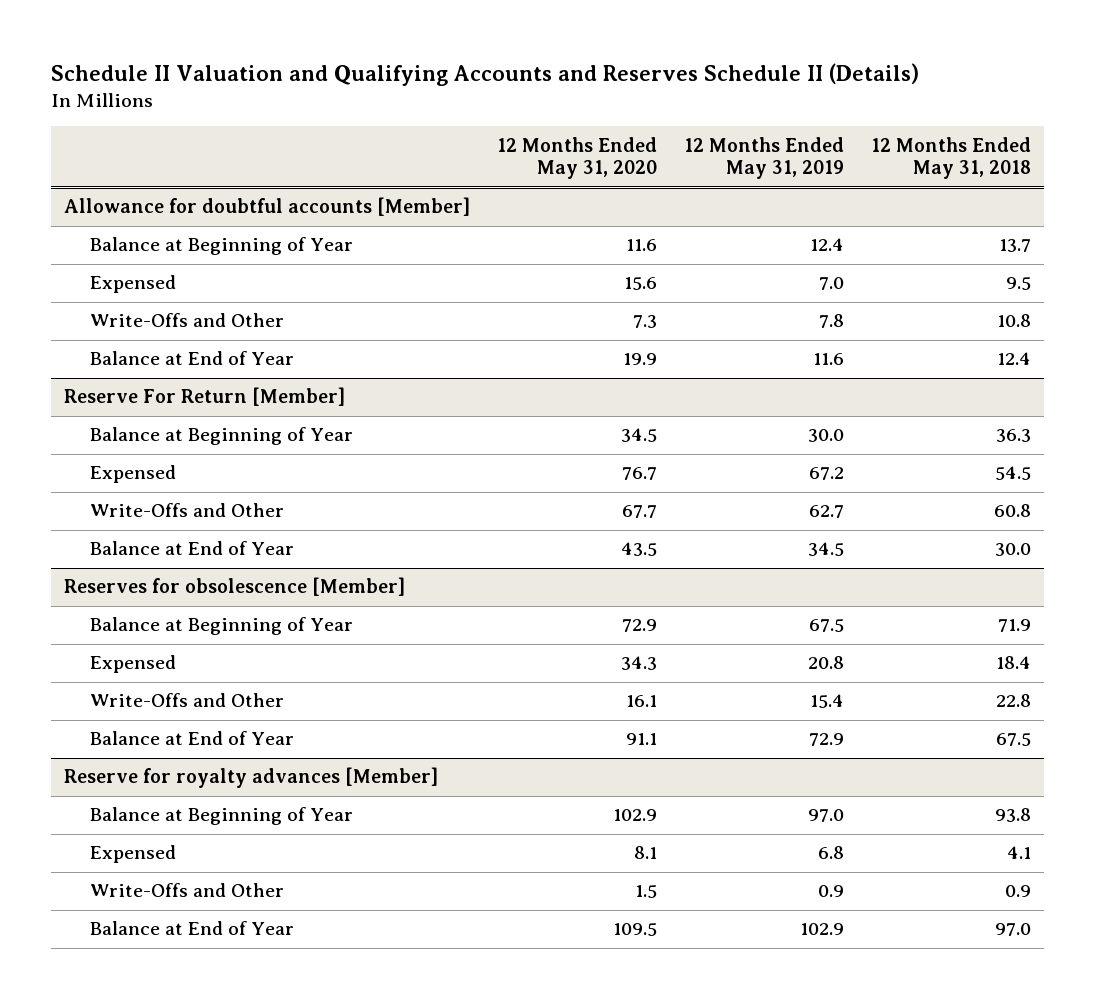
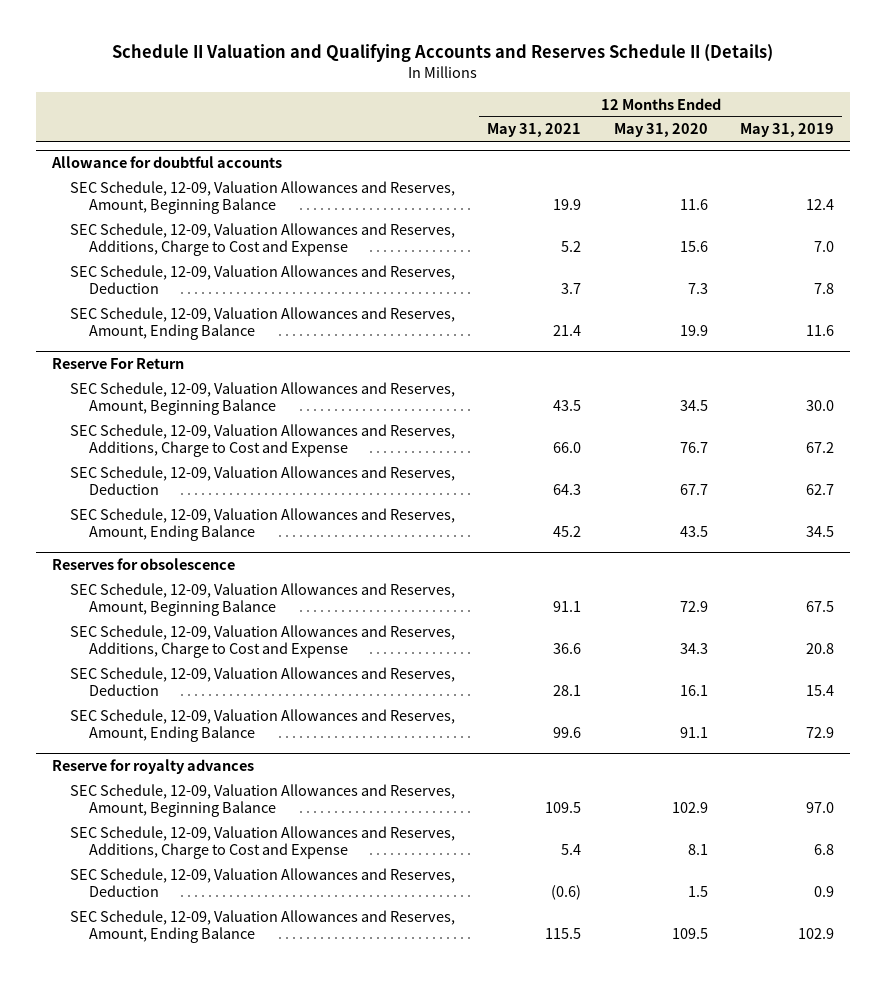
- | 12 Months Ended May 31, 2020 | 12 Months Ended May 31, 2019 | 12 Months Ended May 31, 2018
+ | 12 Months Ended May 31, 2021 | 12 Months Ended May 31, 2020 | 12 Months Ended May 31, 2019
- Allowance for doubtful accounts [Member]
- Balance at Beginning of Year | 11.6 | 12.4 | 13.7
- Expensed | 15.6 | 7.0 | 9.5
- Write-Offs and Other | 7.3 | 7.8 | 10.8
- Balance at End of Year | 19.9 | 11.6 | 12.4
- Reserve For Return [Member]
- Balance at Beginning of Year | 34.5 | 30.0 | 36.3
- Expensed | 76.7 | 67.2 | 54.5
- Write-Offs and Other | 67.7 | 62.7 | 60.8
- Balance at End of Year | 43.5 | 34.5 | 30.0
- Reserves for obsolescence [Member]
- Balance at Beginning of Year | 72.9 | 67.5 | 71.9
- Expensed | 34.3 | 20.8 | 18.4
- Write-Offs and Other | 16.1 | 15.4 | 22.8
- Balance at End of Year | 91.1 | 72.9 | 67.5
- Reserve for royalty advances [Member]
- Balance at Beginning of Year | 102.9 | 97.0 | 93.8
- Expensed | 8.1 | 6.8 | 4.1
- Write-Offs and Other | 1.5 | 0.9 | 0.9
- Balance at End of Year | 109.5 | 102.9 | 97.0
+ Allowance for doubtful accounts
+ SEC Schedule, 12-09, Valuation Allowances and Reserves, Amount, Beginning Balance | 19.9 | 11.6 | 12.4
+ SEC Schedule, 12-09, Valuation Allowances and Reserves, Additions, Charge to Cost and Expense | 5.2 | 15.6 | 7.0
+ SEC Schedule, 12-09, Valuation Allowances and Reserves, Deduction | 3.7 | 7.3 | 7.8
+ SEC Schedule, 12-09, Valuation Allowances and Reserves, Amount, Ending Balance | 21.4 | 19.9 | 11.6
+ Reserve For Return
+ SEC Schedule, 12-09, Valuation Allowances and Reserves, Amount, Beginning Balance | 43.5 | 34.5 | 30.0
+ SEC Schedule, 12-09, Valuation Allowances and Reserves, Additions, Charge to Cost and Expense | 66.0 | 76.7 | 67.2
+ SEC Schedule, 12-09, Valuation Allowances and Reserves, Deduction | 64.3 | 67.7 | 62.7
+ SEC Schedule, 12-09, Valuation Allowances and Reserves, Amount, Ending Balance | 45.2 | 43.5 | 34.5
+ Reserves for obsolescence
+ SEC Schedule, 12-09, Valuation Allowances and Reserves, Amount, Beginning Balance | 91.1 | 72.9 | 67.5
+ SEC Schedule, 12-09, Valuation Allowances and Reserves, Additions, Charge to Cost and Expense | 36.6 | 34.3 | 20.8
+ SEC Schedule, 12-09, Valuation Allowances and Reserves, Deduction | 28.1 | 16.1 | 15.4
+ SEC Schedule, 12-09, Valuation Allowances and Reserves, Amount, Ending Balance | 99.6 | 91.1 | 72.9
+ Reserve for royalty advances
+ SEC Schedule, 12-09, Valuation Allowances and Reserves, Amount, Beginning Balance | 109.5 | 102.9 | 97.0
+ SEC Schedule, 12-09, Valuation Allowances and Reserves, Additions, Charge to Cost and Expense | 5.4 | 8.1 | 6.8
+ SEC Schedule, 12-09, Valuation Allowances and Reserves, Deduction | (0.6) | 1.5 | 0.9
+ SEC Schedule, 12-09, Valuation Allowances and Reserves, Amount, Ending Balance | 115.5 | 109.5 | 102.9

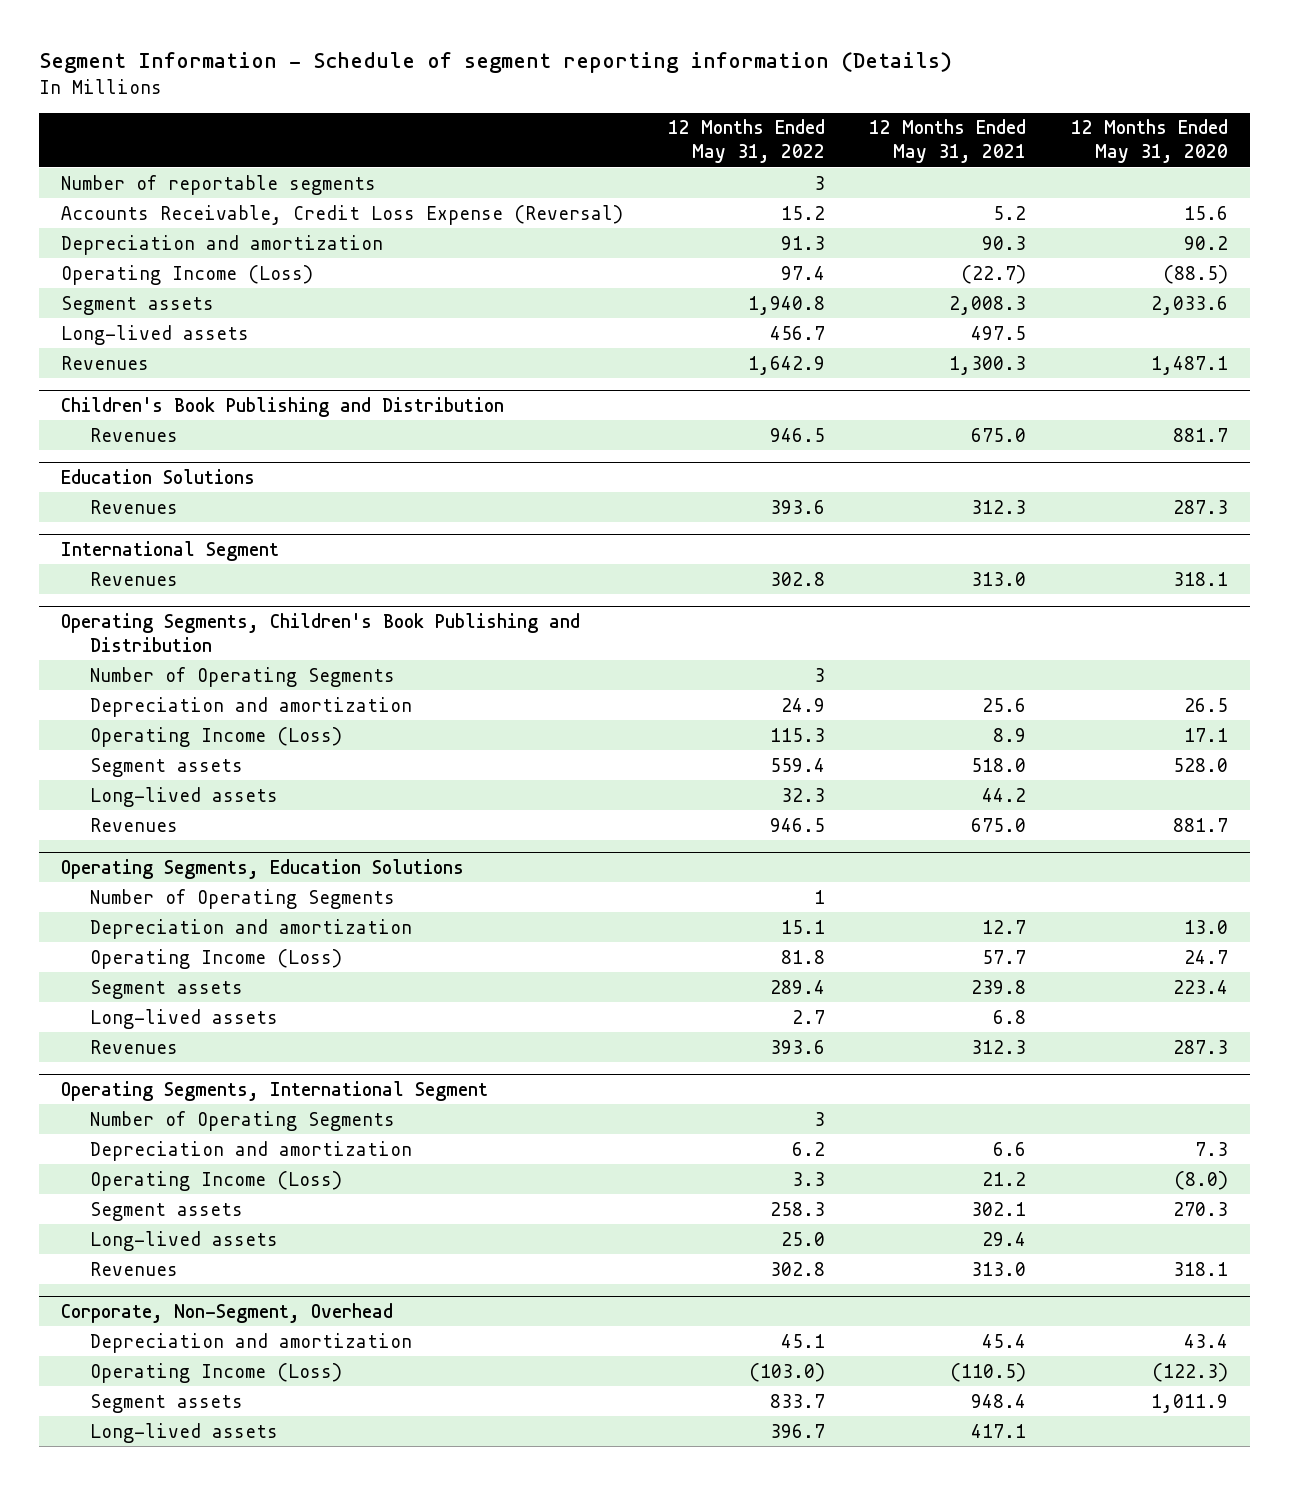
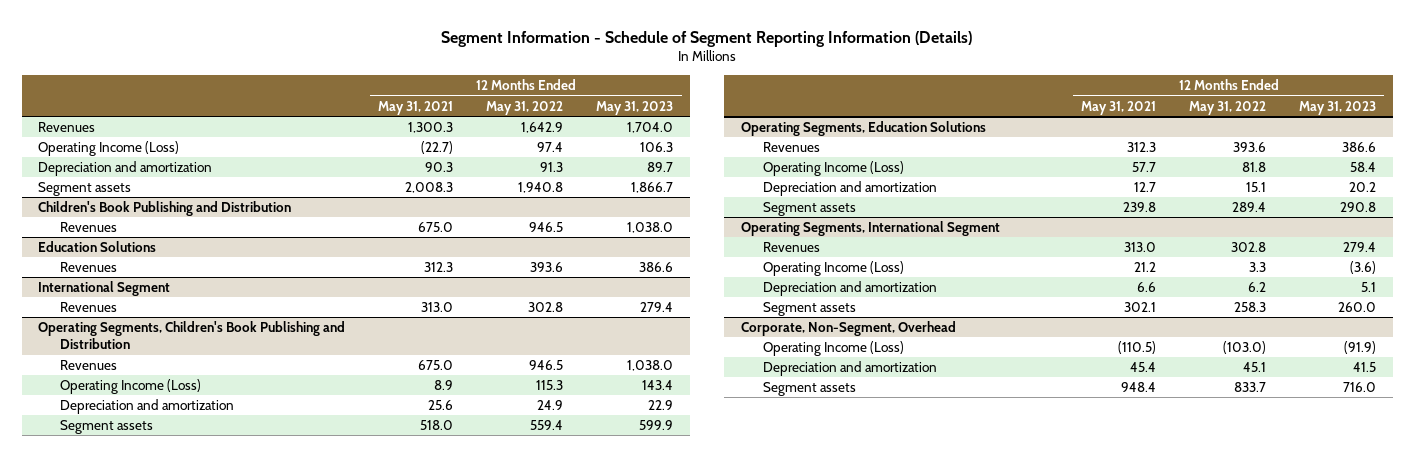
- Segment Information - Schedule of segment reporting information (Details)
+ Segment Information - Schedule of Segment Reporting Information (Details)
- | 12 Months Ended May 31, 2022 | 12 Months Ended May 31, 2021 | 12 Months Ended May 31, 2020
+ | 12 Months Ended May 31, 2021 | 12 Months Ended May 31, 2022 | 12 Months Ended May 31, 2023
- Number of reportable segments | 3 | |
- Accounts Receivable, Credit Loss Expense (Reversal) | 15.2 | 5.2 | 15.6
moved up: Revenues | 1,300.3 | 1,642.9 | 1,704.0
moved down: Depreciation and amortization | 90.3 | 91.3 | 89.7
- Long-lived assets | 456.7 | 497.5 |
@ Operating Segments, Children's Book Publishing and Distribution
- Number of Operating Segments | 3 | |
moved up: Revenues | 675.0 | 946.5 | 1,038.0
moved down: Depreciation and amortization | 25.6 | 24.9 | 22.9
- Long-lived assets | 32.3 | 44.2 |
@ Operating Segments, Education Solutions
- Number of Operating Segments | 1 | |
moved up: Revenues | 312.3 | 393.6 | 386.6
moved down: Depreciation and amortization | 12.7 | 15.1 | 20.2
- Long-lived assets | 2.7 | 6.8 |
@ Operating Segments, International Segment
- Number of Operating Segments | 3 | |
moved up: Revenues | 313.0 | 302.8 | 279.4
moved down: Depreciation and amortization | 6.6 | 6.2 | 5.1
- Long-lived assets | 25.0 | 29.4 |
@ Corporate, Non-Segment, Overhead
moved down: Depreciation and amortization | 45.4 | 45.1 | 41.5
- Long-lived assets | 396.7 | 417.1 |

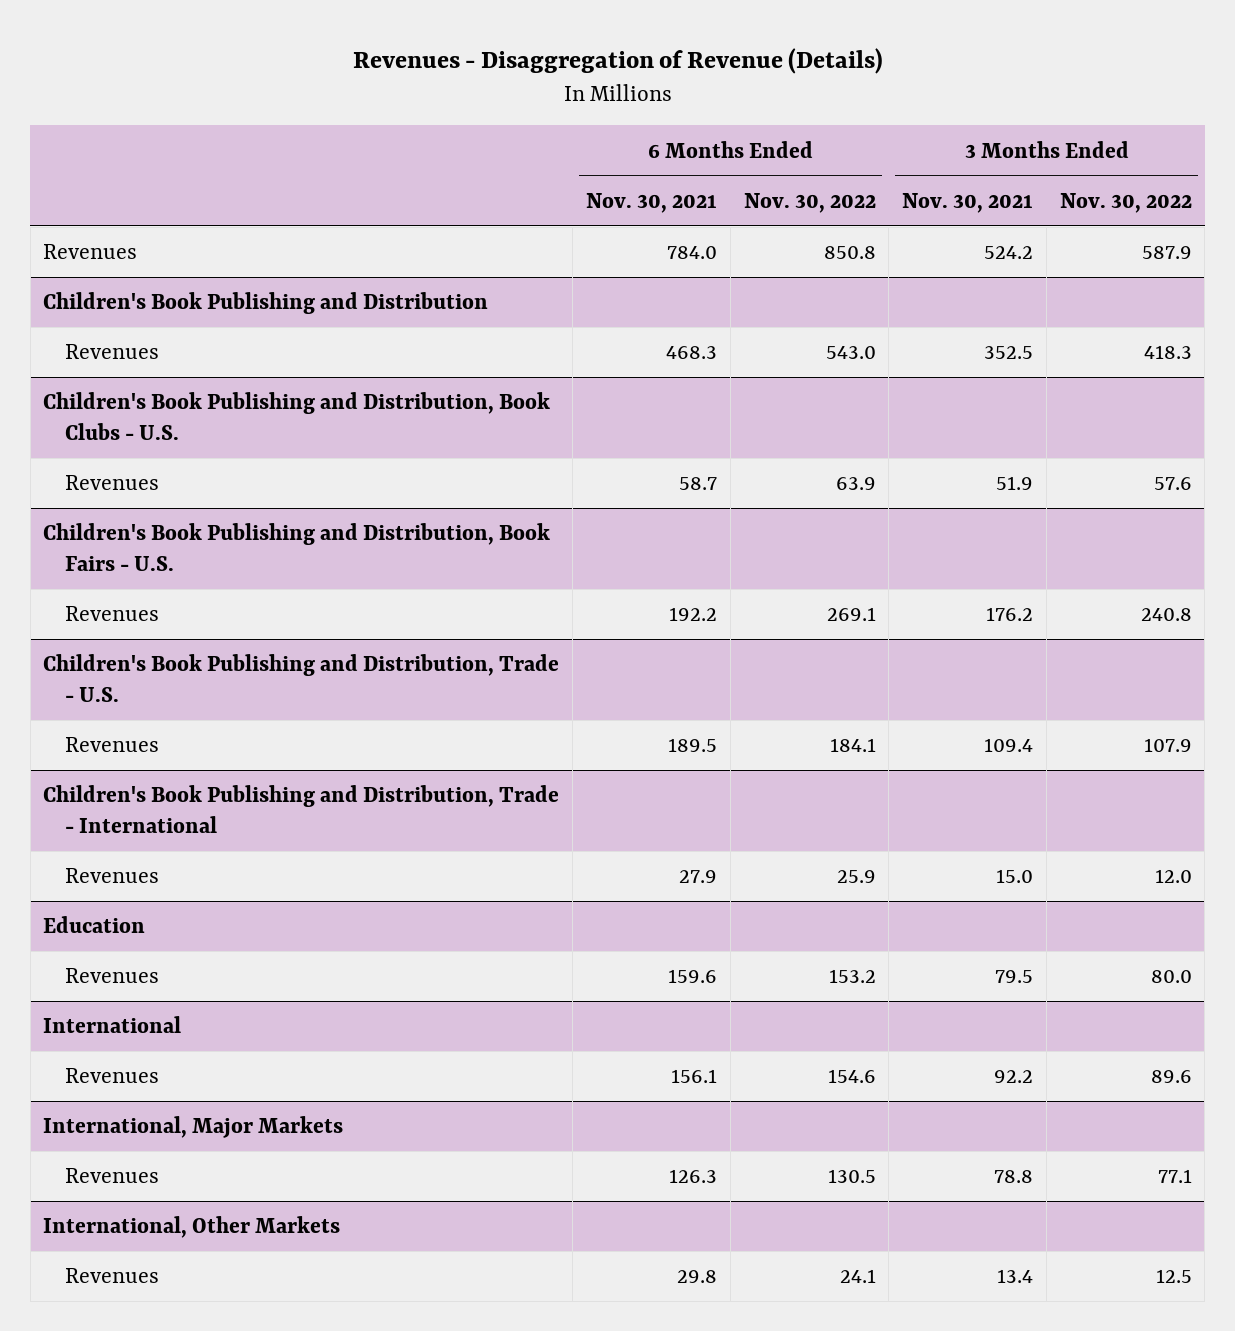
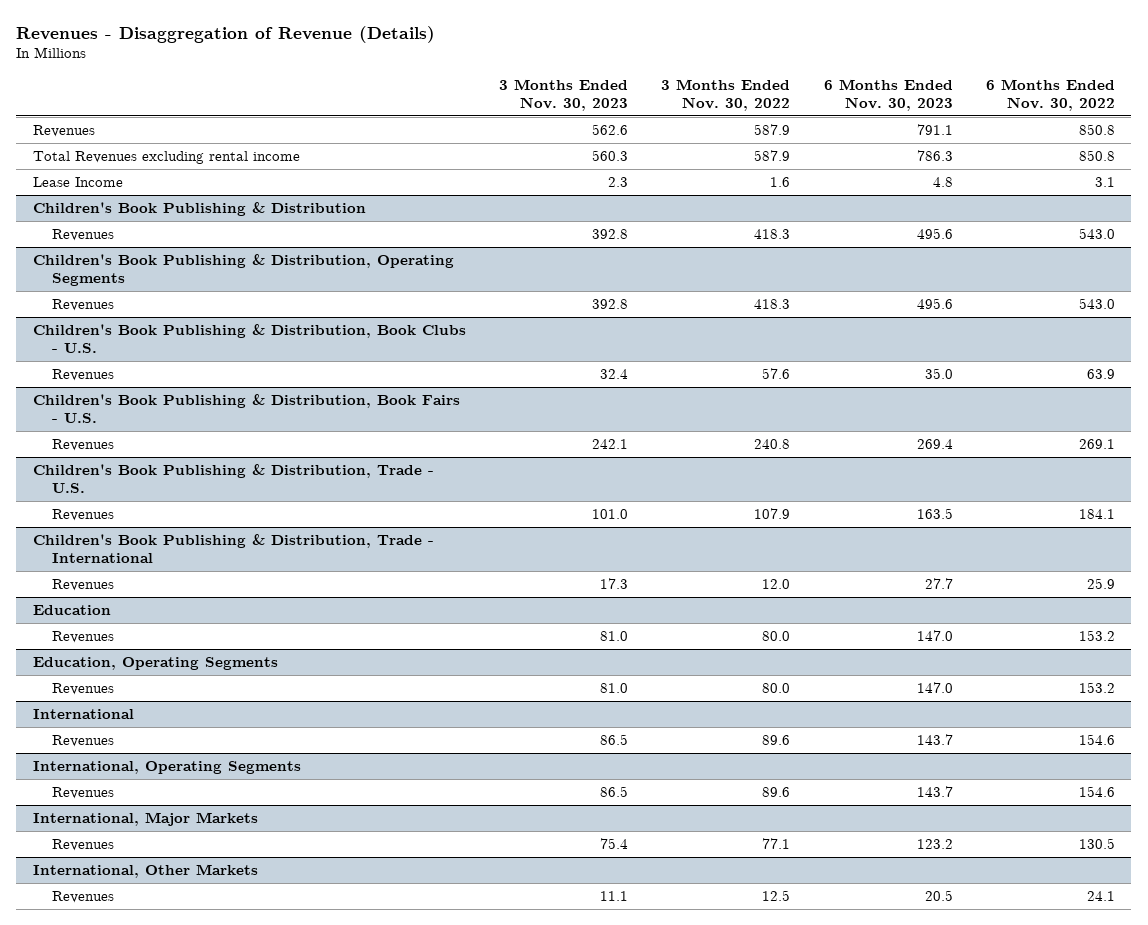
- | 6 Months Ended Nov. 30, 2021 | 6 Months Ended Nov. 30, 2022 | 3 Months Ended Nov. 30, 2021 | 3 Months Ended Nov. 30, 2022
+ | 3 Months Ended Nov. 30, 2023 | 3 Months Ended Nov. 30, 2022 | 6 Months Ended Nov. 30, 2023 | 6 Months Ended Nov. 30, 2022
- Children's Book Publishing and Distribution
+ Total Revenues excluding rental income | 560.3 | 587.9 | 786.3 | 850.8
+ Lease Income | 2.3 | 1.6 | 4.8 | 3.1
+ Children's Book Publishing & Distribution
- Children's Book Publishing and Distribution, Book Clubs - U.S.
+ Children's Book Publishing & Distribution, Operating Segments
+ Revenues | 392.8 | 418.3 | 495.6 | 543.0
+ Children's Book Publishing & Distribution, Book Clubs - U.S.
- Children's Book Publishing and Distribution, Book Fairs - U.S.
+ Children's Book Publishing & Distribution, Book Fairs - U.S.
- Children's Book Publishing and Distribution, Trade - U.S.
+ Children's Book Publishing & Distribution, Trade - U.S.
- Children's Book Publishing and Distribution, Trade - International
+ Children's Book Publishing & Distribution, Trade - International
+ Education, Operating Segments
+ Revenues | 81.0 | 80.0 | 147.0 | 153.2
+ International, Operating Segments
+ Revenues | 86.5 | 89.6 | 143.7 | 154.6

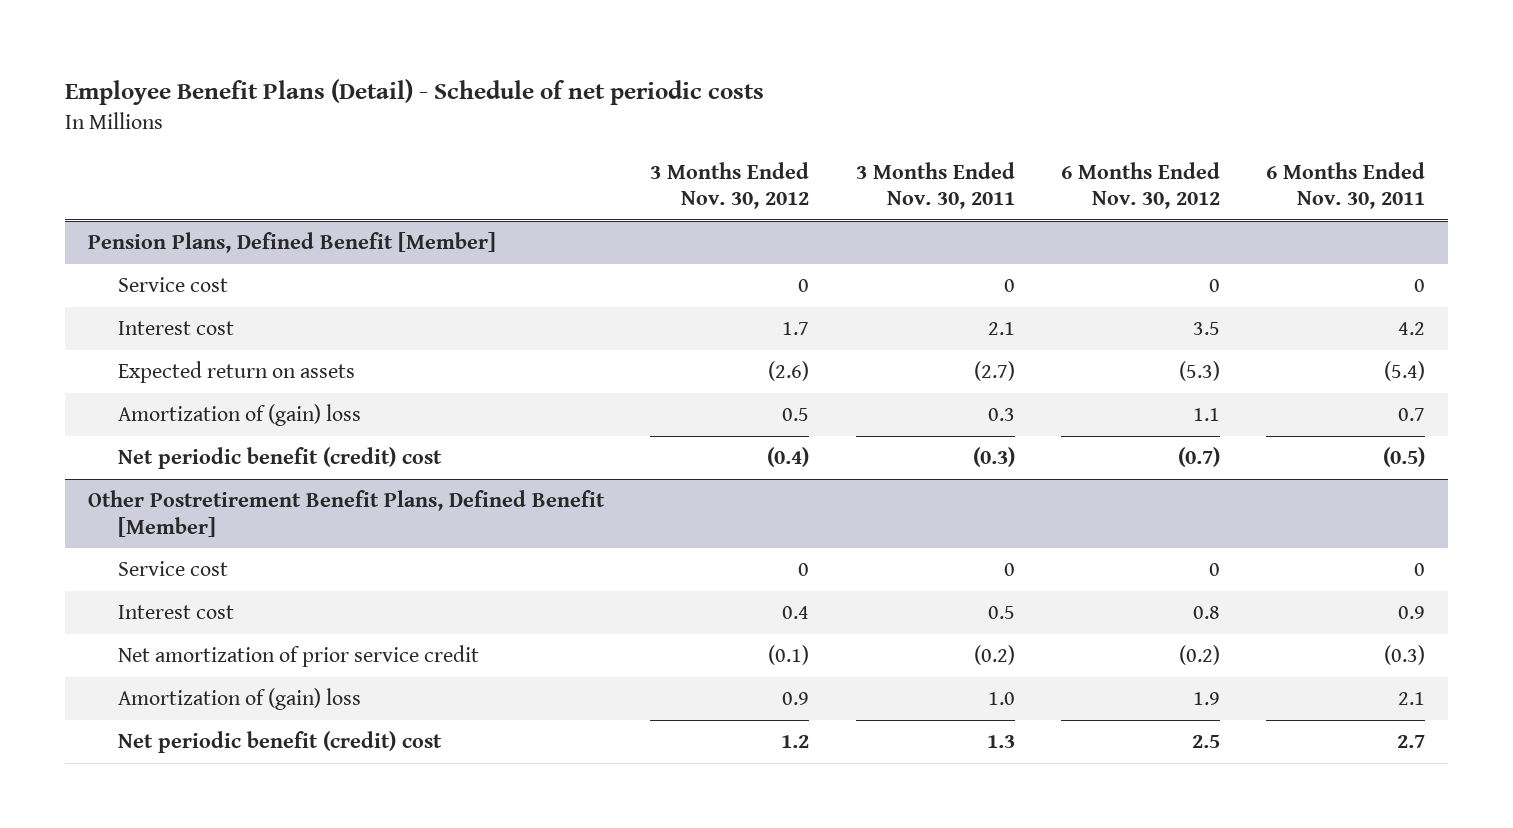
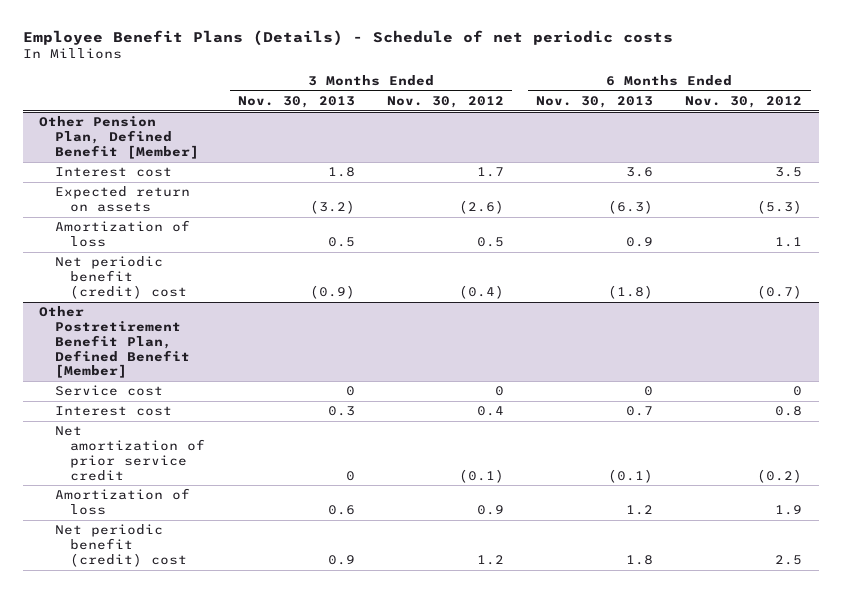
- Employee Benefit Plans (Detail) - Schedule of net periodic costs
+ Employee Benefit Plans (Details) - Schedule of net periodic costs
- | 3 Months Ended Nov. 30, 2012 | 3 Months Ended Nov. 30, 2011 | 6 Months Ended Nov. 30, 2012 | 6 Months Ended Nov. 30, 2011
+ | 3 Months Ended Nov. 30, 2013 | 3 Months Ended Nov. 30, 2012 | 6 Months Ended Nov. 30, 2013 | 6 Months Ended Nov. 30, 2012
- Pension Plans, Defined Benefit [Member]
- Service cost | 0 | 0 | 0 | 0
+ Other Pension Plan, Defined Benefit [Member]
- Amortization of (gain) loss | 0.5 | 0.3 | 1.1 | 0.7
+ Amortization of loss | 0.5 | 0.5 | 0.9 | 1.1
- Other Postretirement Benefit Plans, Defined Benefit [Member]
+ Other Postretirement Benefit Plan, Defined Benefit [Member]
- Amortization of (gain) loss | 0.9 | 1.0 | 1.9 | 2.1
+ Amortization of loss | 0.6 | 0.9 | 1.2 | 1.9

